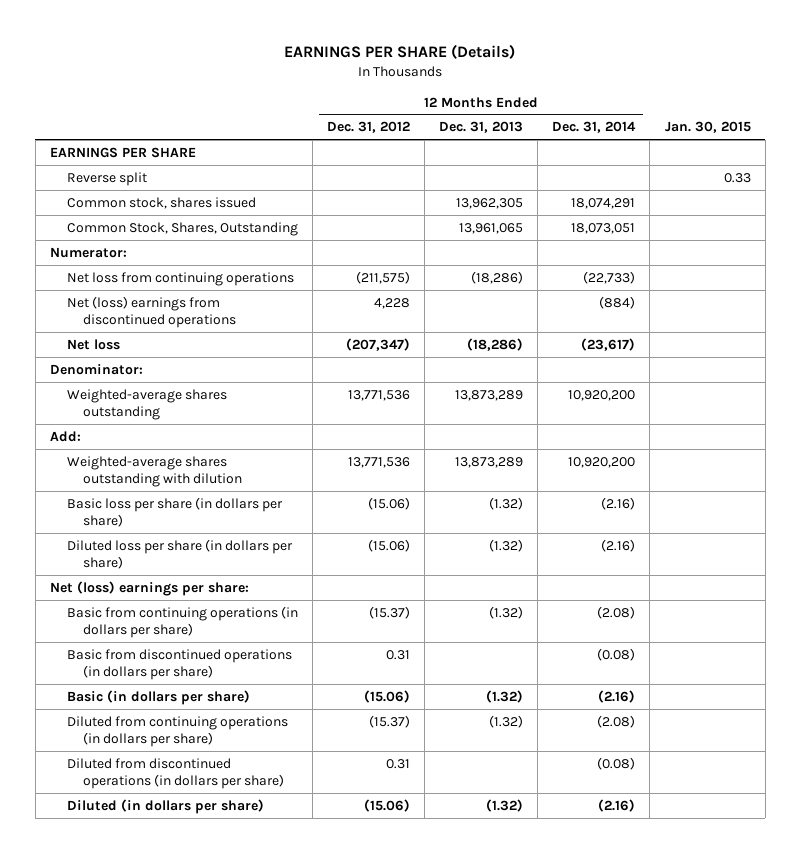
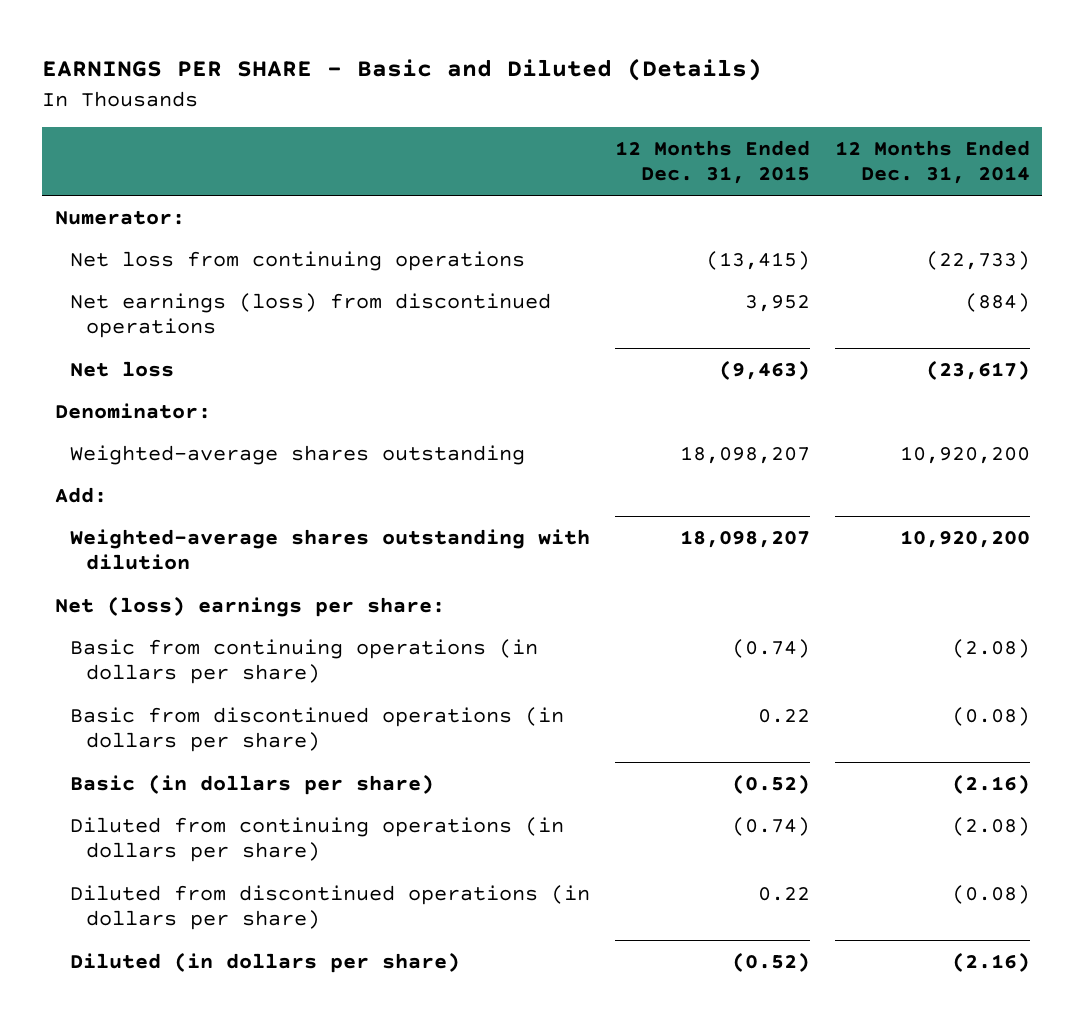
- EARNINGS PER SHARE (Details)
+ EARNINGS PER SHARE - Basic and Diluted (Details)
- | 12 Months Ended Dec. 31, 2012 | 12 Months Ended Dec. 31, 2013 | 12 Months Ended Dec. 31, 2014 | Jan. 30, 2015
+ | 12 Months Ended Dec. 31, 2015 | 12 Months Ended Dec. 31, 2014
- EARNINGS PER SHARE
- Reverse split | | | | 0.33
- Common stock, shares issued | | 13,962,305 | 18,074,291 |
- Common Stock, Shares, Outstanding | | 13,961,065 | 18,073,051 |
- Net (loss) earnings from discontinued operations | 4,228 | | (884) |
+ Net earnings (loss) from discontinued operations | 3,952 | (884)
- Basic loss per share (in dollars per share) | (15.06) | (1.32) | (2.16) |
- Diluted loss per share (in dollars per share) | (15.06) | (1.32) | (2.16) |

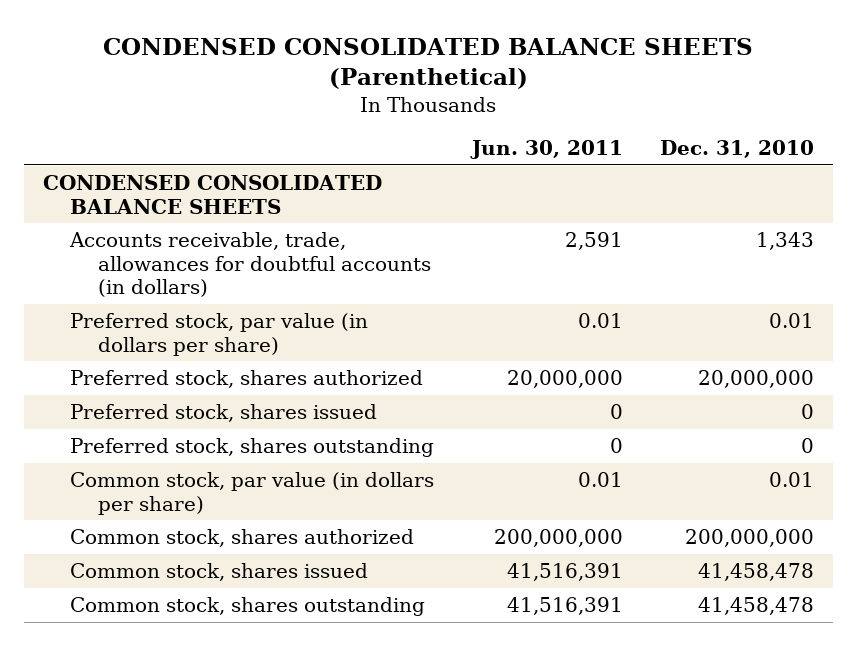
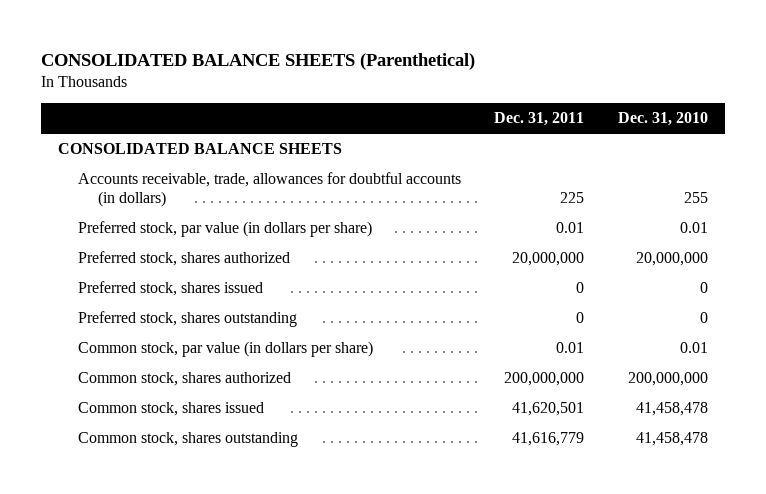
- CONDENSED CONSOLIDATED BALANCE SHEETS (Parenthetical)
+ CONSOLIDATED BALANCE SHEETS (Parenthetical)
- | Jun. 30, 2011 | Dec. 31, 2010
+ | Dec. 31, 2011 | Dec. 31, 2010
- CONDENSED CONSOLIDATED BALANCE SHEETS
- Accounts receivable, trade, allowances for doubtful accounts (in dollars) | 2,591 | 1,343
+ CONSOLIDATED BALANCE SHEETS
+ Accounts receivable, trade, allowances for doubtful accounts (in dollars) | 225 | 255

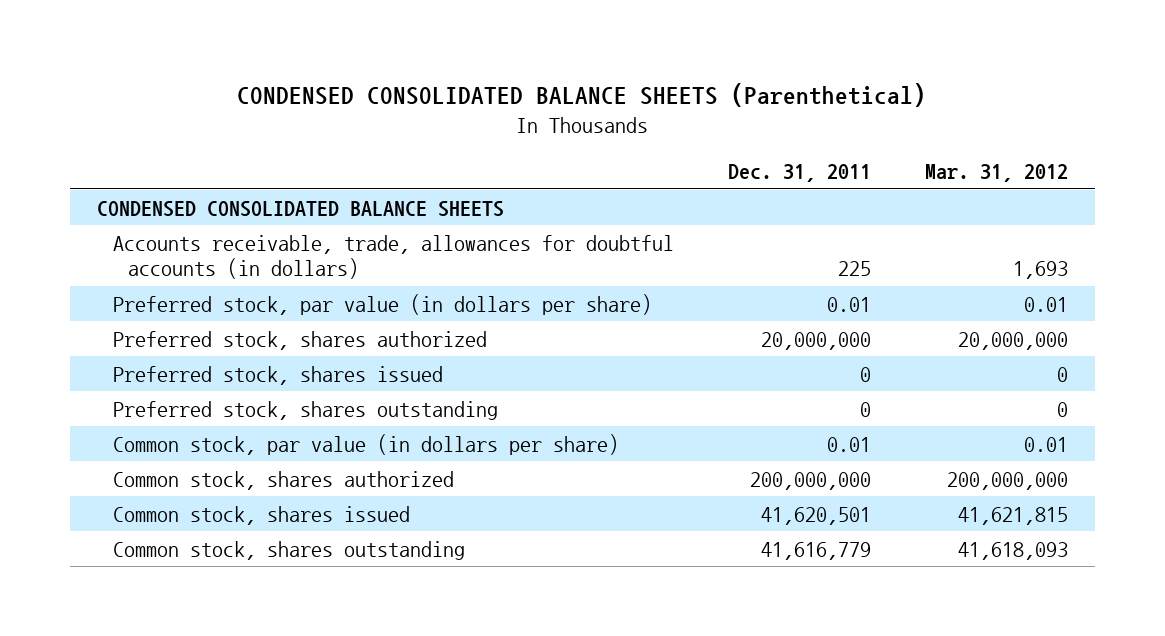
- CONSOLIDATED BALANCE SHEETS (Parenthetical)
+ CONDENSED CONSOLIDATED BALANCE SHEETS (Parenthetical)
- | Dec. 31, 2011 | Dec. 31, 2010
+ | Dec. 31, 2011 | Mar. 31, 2012
- CONSOLIDATED BALANCE SHEETS
+ CONDENSED CONSOLIDATED BALANCE SHEETS

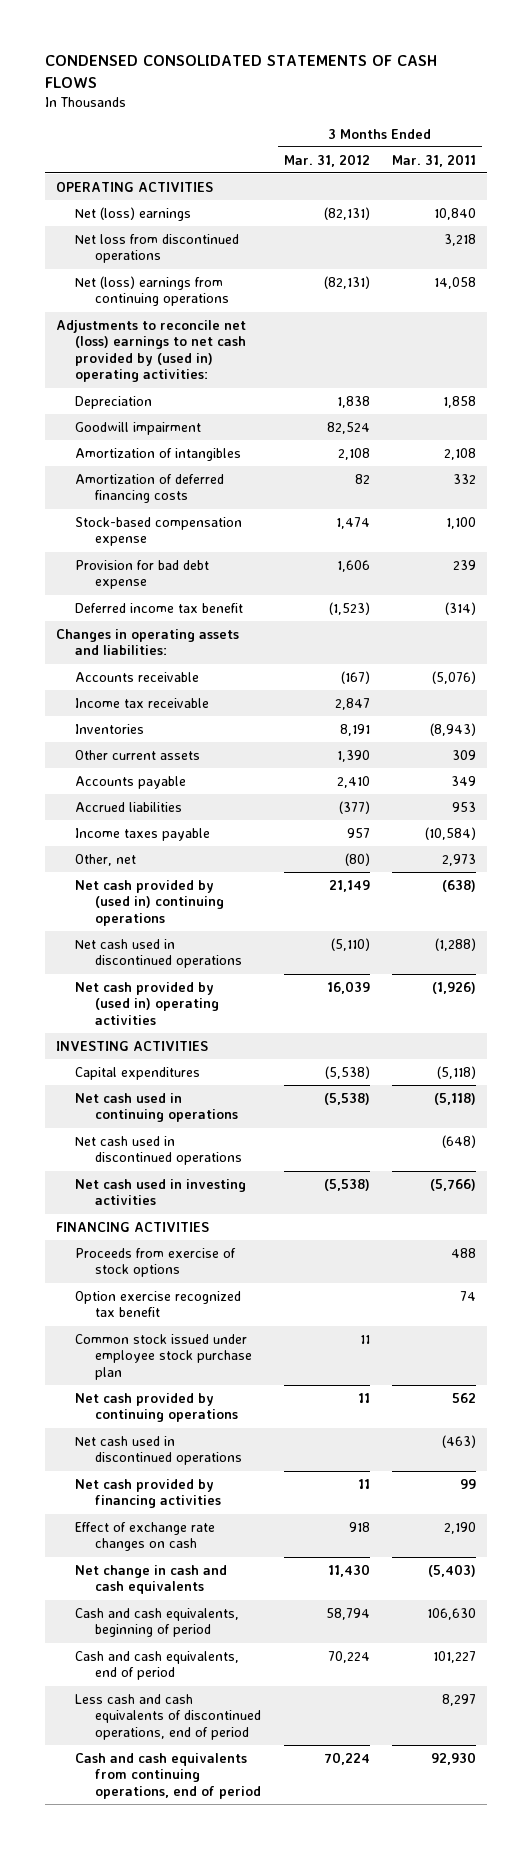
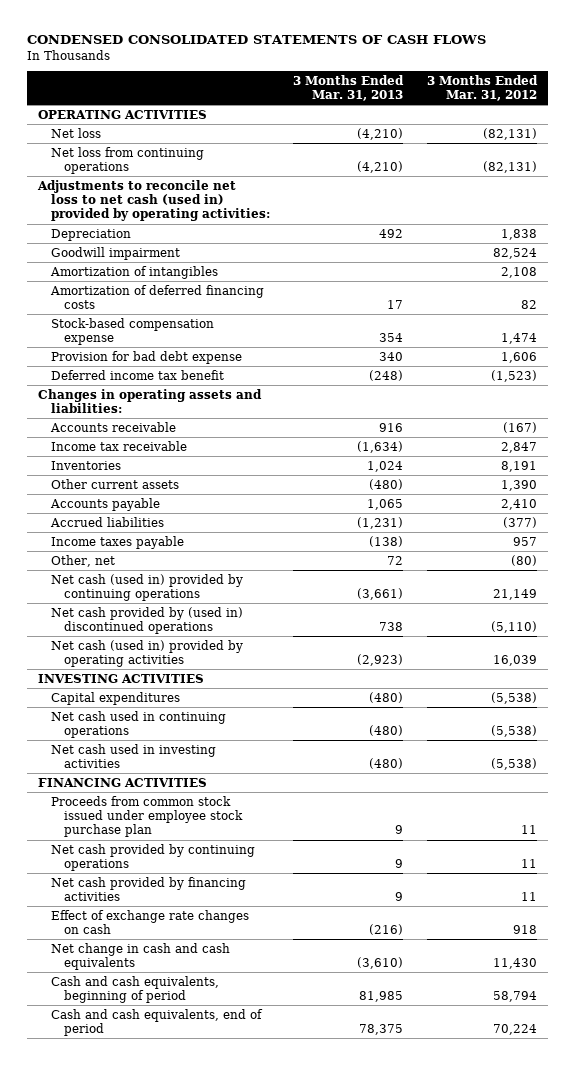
- | 3 Months Ended Mar. 31, 2012 | 3 Months Ended Mar. 31, 2011
+ | 3 Months Ended Mar. 31, 2013 | 3 Months Ended Mar. 31, 2012
- Net (loss) earnings | (82,131) | 10,840
- Net loss from discontinued operations | | 3,218
- Net (loss) earnings from continuing operations | (82,131) | 14,058
- Adjustments to reconcile net (loss) earnings to net cash provided by (used in) operating activities:
+ Net loss | (4,210) | (82,131)
+ Net loss from continuing operations | (4,210) | (82,131)
+ Adjustments to reconcile net loss to net cash (used in) provided by operating activities:
- Net cash provided by (used in) continuing operations | 21,149 | (638)
- Net cash used in discontinued operations | (5,110) | (1,288)
- Net cash provided by (used in) operating activities | 16,039 | (1,926)
+ Net cash (used in) provided by continuing operations | (3,661) | 21,149
+ Net cash provided by (used in) discontinued operations | 738 | (5,110)
+ Net cash (used in) provided by operating activities | (2,923) | 16,039
- Net cash used in discontinued operations | | (648)
- Proceeds from exercise of stock options | | 488
- Option exercise recognized tax benefit | | 74
- Common stock issued under employee stock purchase plan | 11 |
+ Proceeds from common stock issued under employee stock purchase plan | 9 | 11
- Net cash used in discontinued operations | | (463)
- Less cash and cash equivalents of discontinued operations, end of period | | 8,297
- Cash and cash equivalents from continuing operations, end of period | 70,224 | 92,930

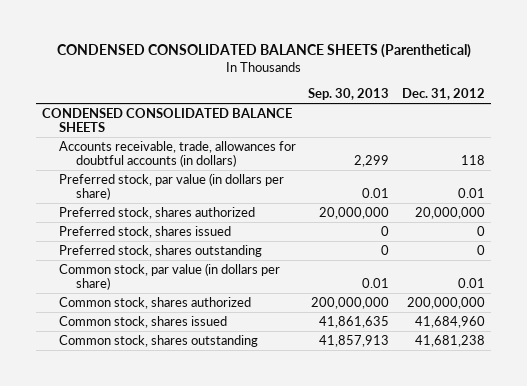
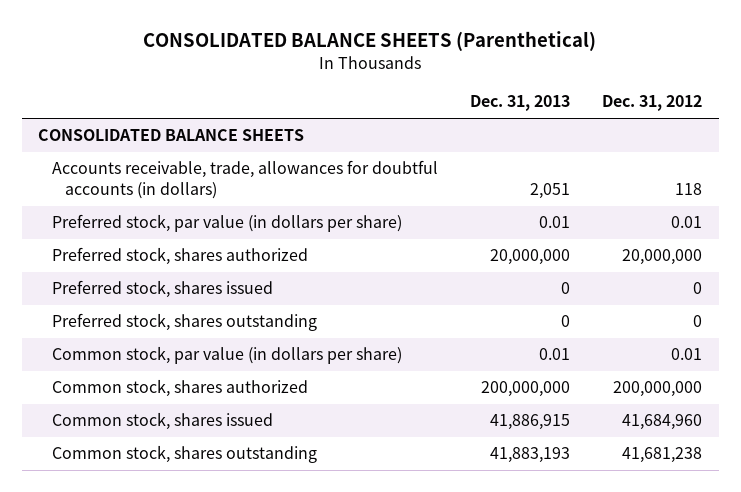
- CONDENSED CONSOLIDATED BALANCE SHEETS (Parenthetical)
+ CONSOLIDATED BALANCE SHEETS (Parenthetical)
- | Sep. 30, 2013 | Dec. 31, 2012
+ | Dec. 31, 2013 | Dec. 31, 2012
- CONDENSED CONSOLIDATED BALANCE SHEETS
+ CONSOLIDATED BALANCE SHEETS

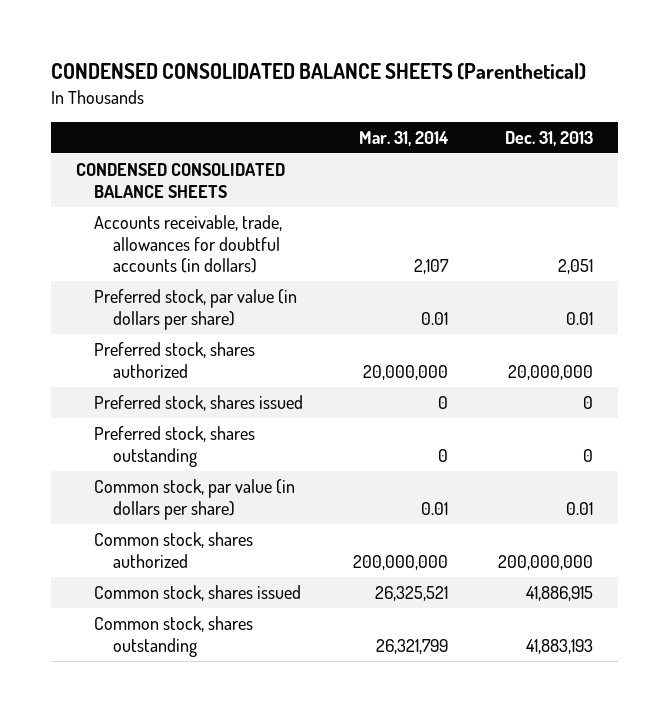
- CONSOLIDATED BALANCE SHEETS (Parenthetical)
+ CONDENSED CONSOLIDATED BALANCE SHEETS (Parenthetical)
- | Dec. 31, 2013 | Dec. 31, 2012
+ | Mar. 31, 2014 | Dec. 31, 2013
- CONSOLIDATED BALANCE SHEETS
+ CONDENSED CONSOLIDATED BALANCE SHEETS

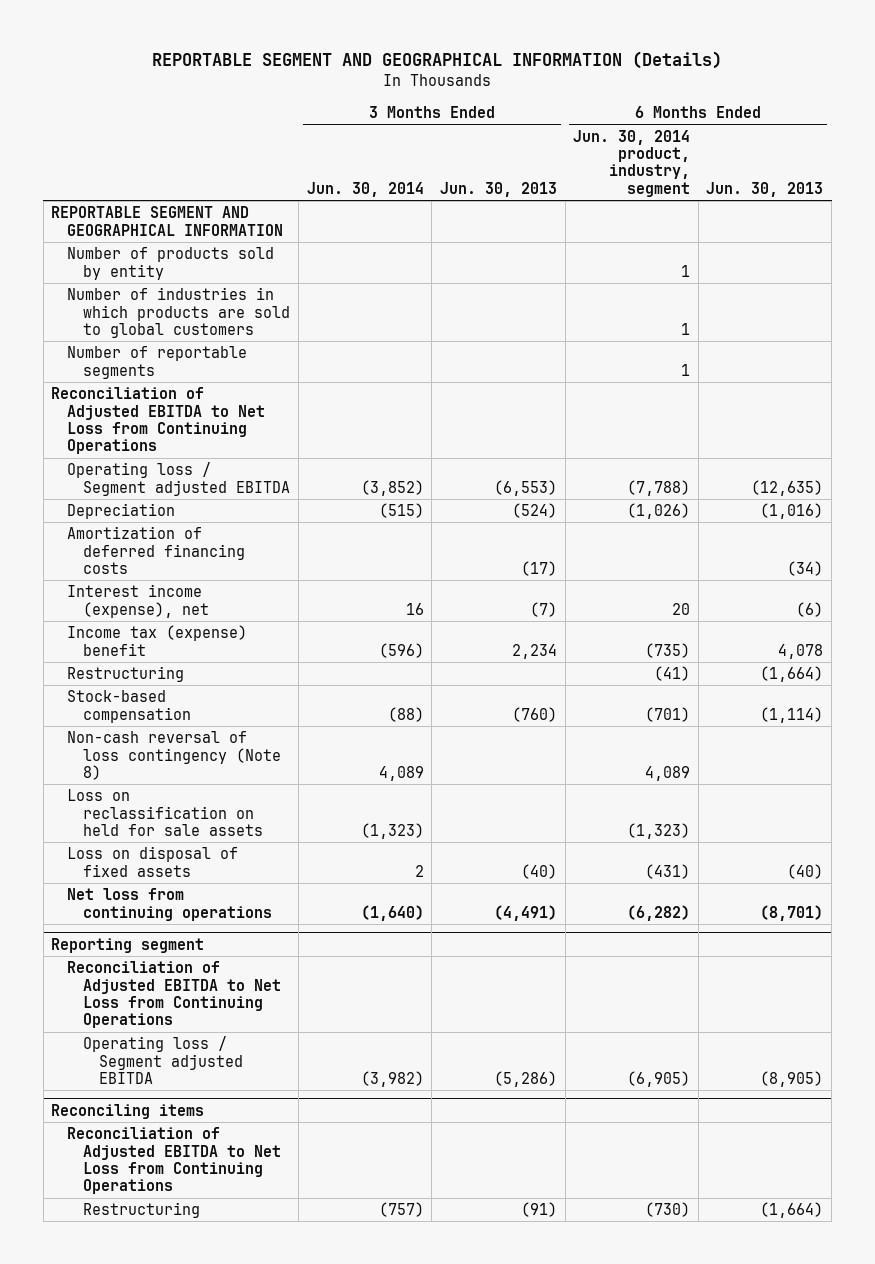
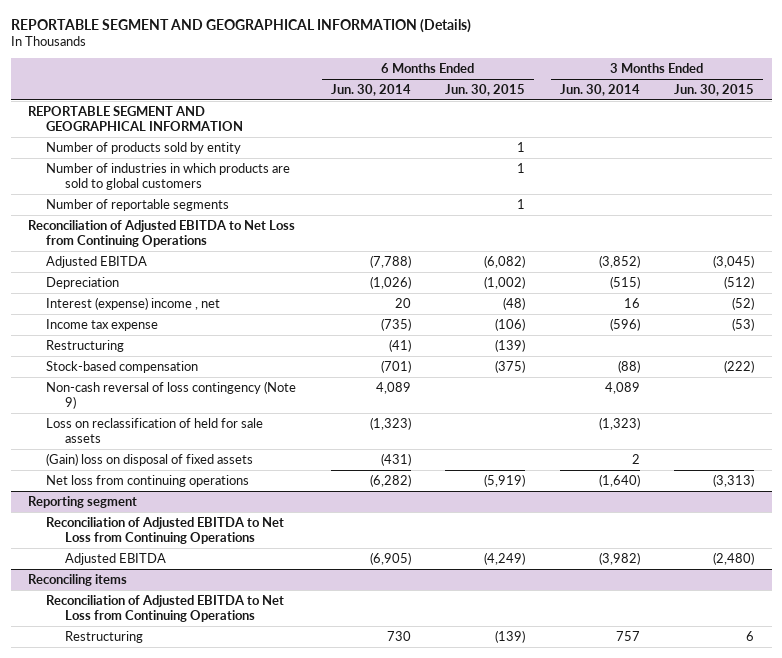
- | 3 Months Ended Jun. 30, 2014 | 3 Months Ended Jun. 30, 2013 | 6 Months Ended Jun. 30, 2014 product, industry, segment | 6 Months Ended Jun. 30, 2013
+ | 6 Months Ended Jun. 30, 2014 | 6 Months Ended Jun. 30, 2015 | 3 Months Ended Jun. 30, 2014 | 3 Months Ended Jun. 30, 2015
- Operating loss / Segment adjusted EBITDA | (3,852) | (6,553) | (7,788) | (12,635)
+ Adjusted EBITDA | (7,788) | (6,082) | (3,852) | (3,045)
- Amortization of deferred financing costs | | (17) | | (34)
- Interest income (expense), net | 16 | (7) | 20 | (6)
- Income tax (expense) benefit | (596) | 2,234 | (735) | 4,078
+ Interest (expense) income , net | 20 | (48) | 16 | (52)
+ Income tax expense | (735) | (106) | (596) | (53)
- Non-cash reversal of loss contingency (Note 8) | 4,089 | | 4,089 |
- Loss on reclassification on held for sale assets | (1,323) | | (1,323) |
- Loss on disposal of fixed assets | 2 | (40) | (431) | (40)
+ Non-cash reversal of loss contingency (Note 9) | 4,089 | | 4,089 |
+ Loss on reclassification of held for sale assets | (1,323) | | (1,323) |
+ (Gain) loss on disposal of fixed assets | (431) | | 2 |
@ Reporting segment
- Operating loss / Segment adjusted EBITDA | (3,982) | (5,286) | (6,905) | (8,905)
+ Adjusted EBITDA | (6,905) | (4,249) | (3,982) | (2,480)
@ Reconciling items
- Restructuring | (757) | (91) | (730) | (1,664)
+ Restructuring | 730 | (139) | 757 | 6

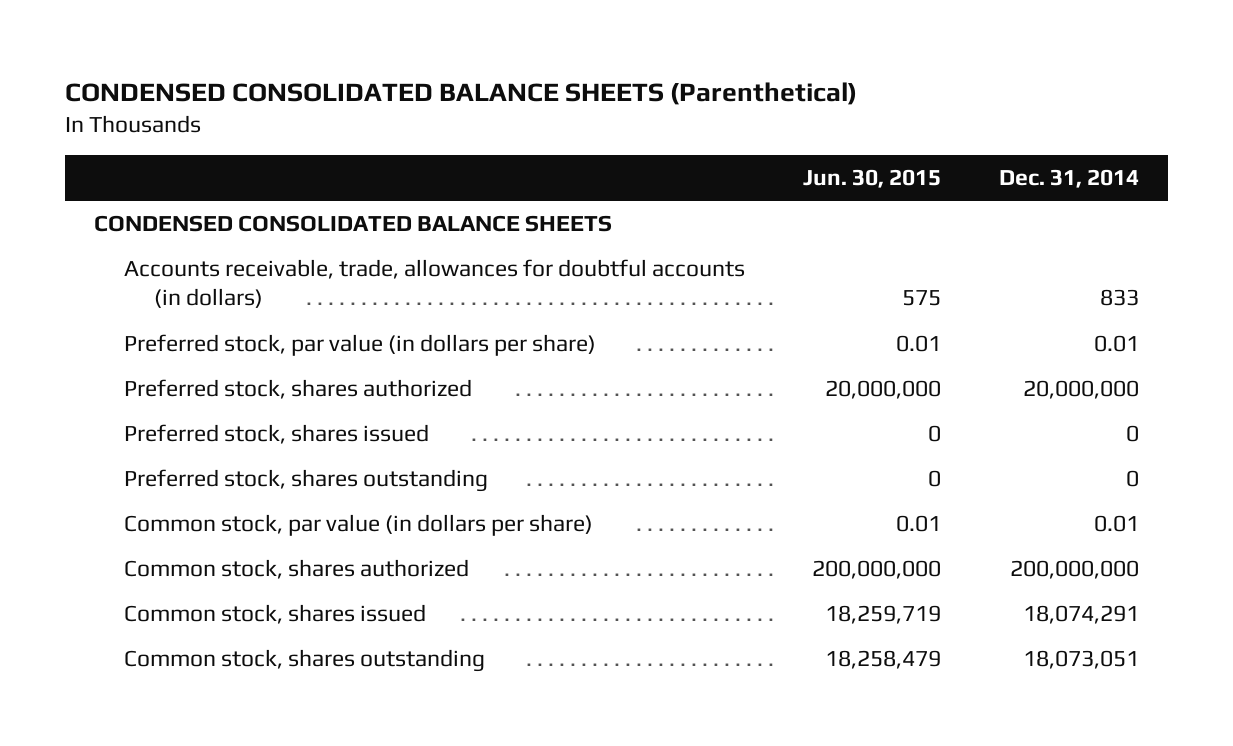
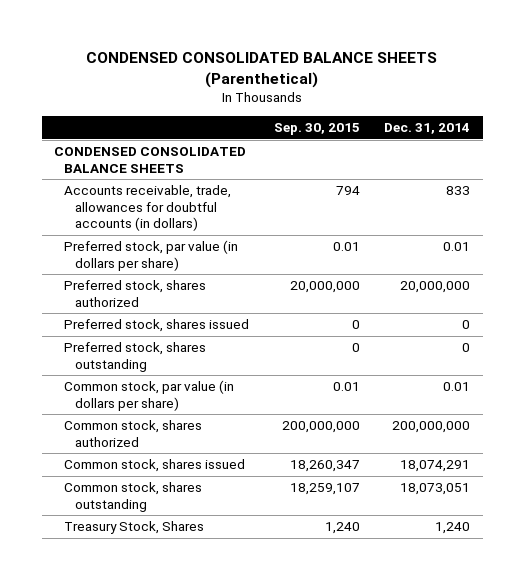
- | Jun. 30, 2015 | Dec. 31, 2014
+ | Sep. 30, 2015 | Dec. 31, 2014
+ Treasury Stock, Shares | 1,240 | 1,240

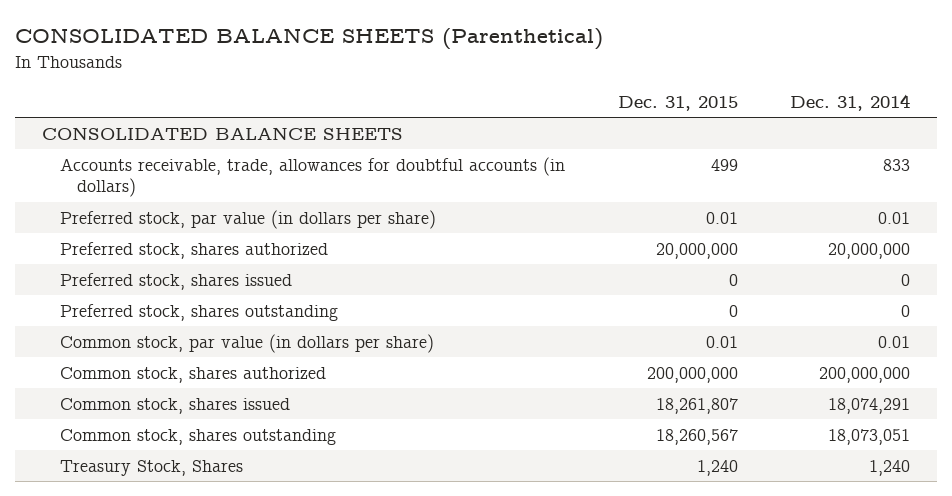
- CONDENSED CONSOLIDATED BALANCE SHEETS (Parenthetical)
+ CONSOLIDATED BALANCE SHEETS (Parenthetical)
- | Sep. 30, 2015 | Dec. 31, 2014
+ | Dec. 31, 2015 | Dec. 31, 2014
- CONDENSED CONSOLIDATED BALANCE SHEETS
+ CONSOLIDATED BALANCE SHEETS

